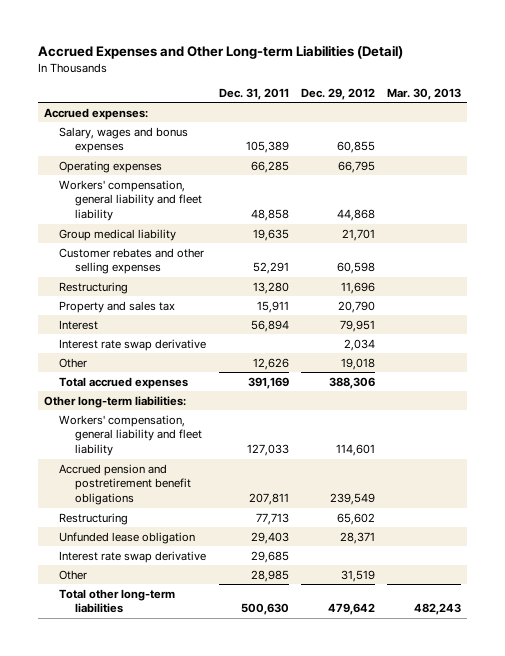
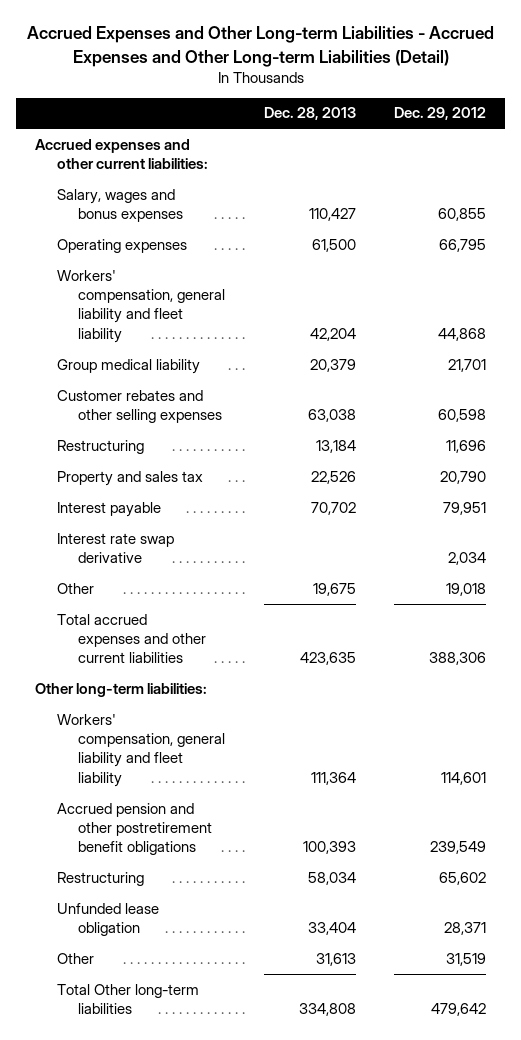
- Accrued Expenses and Other Long-term Liabilities (Detail)
+ Accrued Expenses and Other Long-term Liabilities - Accrued Expenses and Other Long-term Liabilities (Detail)
- | Dec. 31, 2011 | Dec. 29, 2012 | Mar. 30, 2013
+ | Dec. 28, 2013 | Dec. 29, 2012
- Accrued expenses:
+ Accrued expenses and other current liabilities:
- Interest | 56,894 | 79,951 |
+ Interest payable | 70,702 | 79,951
- Total accrued expenses | 391,169 | 388,306 |
+ Total accrued expenses and other current liabilities | 423,635 | 388,306
- Accrued pension and postretirement benefit obligations | 207,811 | 239,549 |
+ Accrued pension and other postretirement benefit obligations | 100,393 | 239,549
- Interest rate swap derivative | 29,685 | |
- Total other long-term liabilities | 500,630 | 479,642 | 482,243
+ Total Other long-term liabilities | 334,808 | 479,642

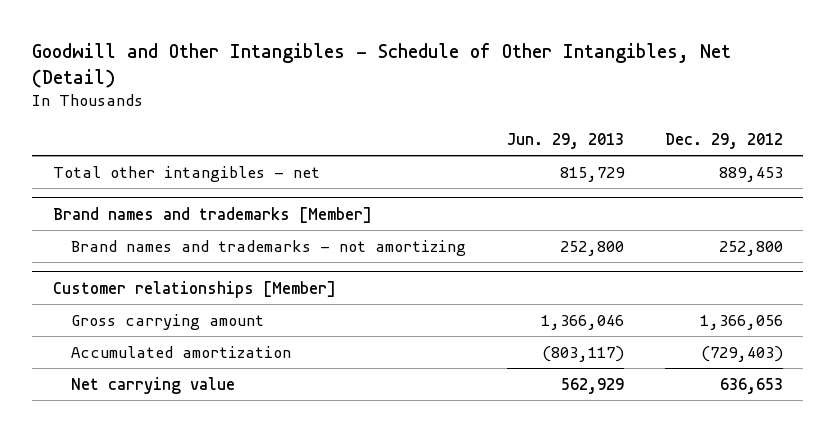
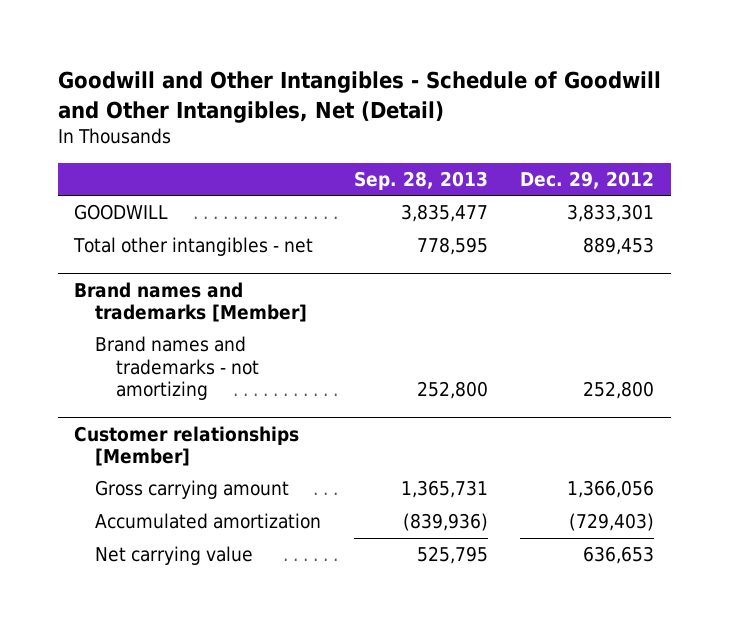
- Goodwill and Other Intangibles - Schedule of Other Intangibles, Net (Detail)
+ Goodwill and Other Intangibles - Schedule of Goodwill and Other Intangibles, Net (Detail)
- | Jun. 29, 2013 | Dec. 29, 2012
+ | Sep. 28, 2013 | Dec. 29, 2012
+ GOODWILL | 3,835,477 | 3,833,301

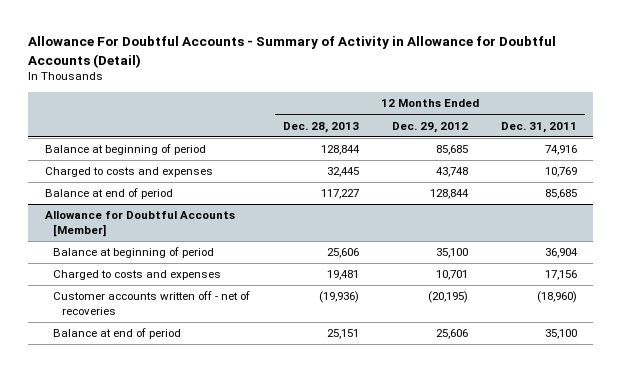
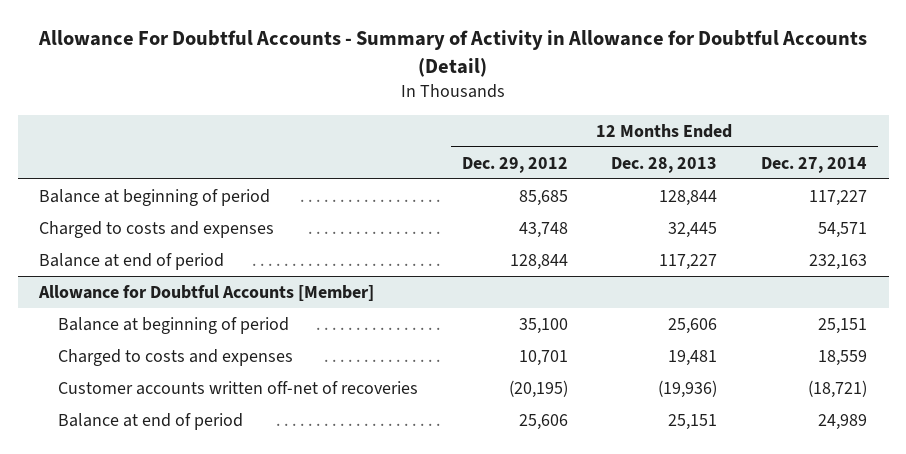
- | 12 Months Ended Dec. 28, 2013 | 12 Months Ended Dec. 29, 2012 | 12 Months Ended Dec. 31, 2011
+ | 12 Months Ended Dec. 29, 2012 | 12 Months Ended Dec. 28, 2013 | 12 Months Ended Dec. 27, 2014
@ Allowance for Doubtful Accounts [Member]
- Customer accounts written off - net of recoveries | (19,936) | (20,195) | (18,960)
+ Customer accounts written off-net of recoveries | (20,195) | (19,936) | (18,721)

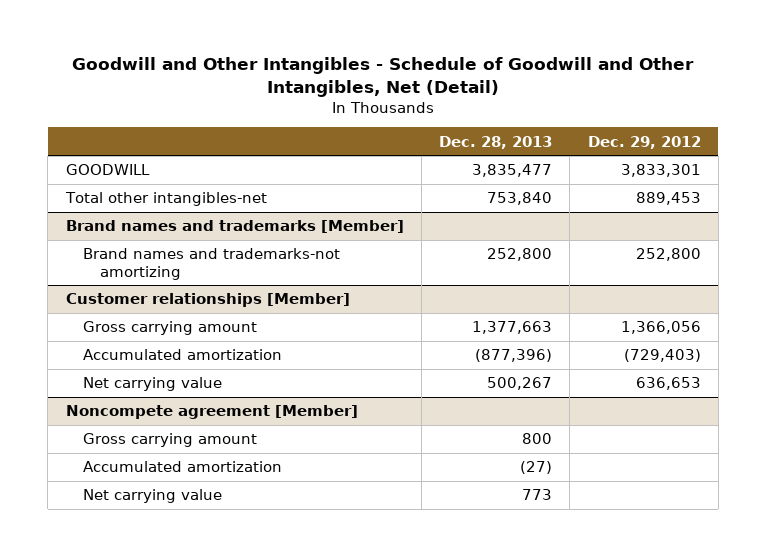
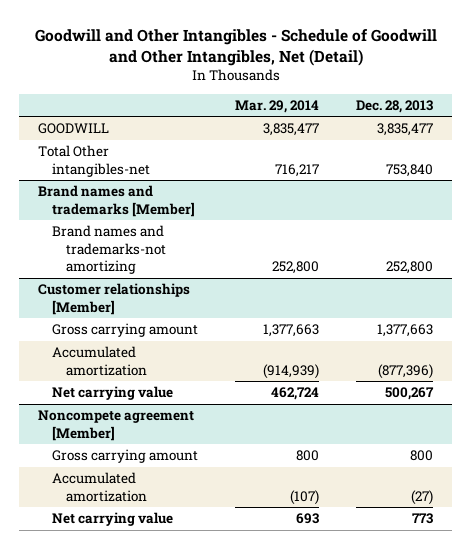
- | Dec. 28, 2013 | Dec. 29, 2012
+ | Mar. 29, 2014 | Dec. 28, 2013
- Total other intangibles-net | 753,840 | 889,453
+ Total Other intangibles-net | 716,217 | 753,840

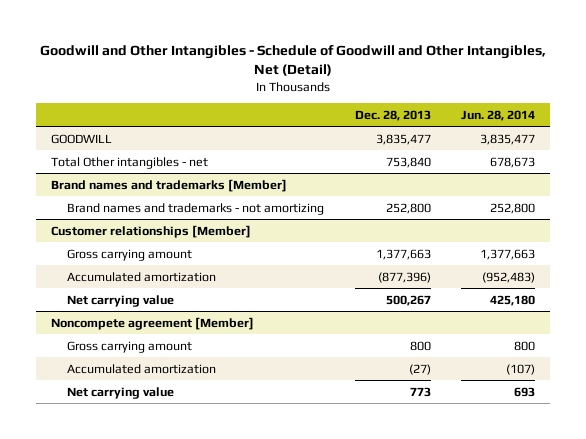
- | Mar. 29, 2014 | Dec. 28, 2013
+ | Dec. 28, 2013 | Jun. 28, 2014
- Total Other intangibles-net | 716,217 | 753,840
+ Total Other intangibles - net | 753,840 | 678,673
@ Brand names and trademarks [Member]
- Brand names and trademarks-not amortizing | 252,800 | 252,800
+ Brand names and trademarks - not amortizing | 252,800 | 252,800

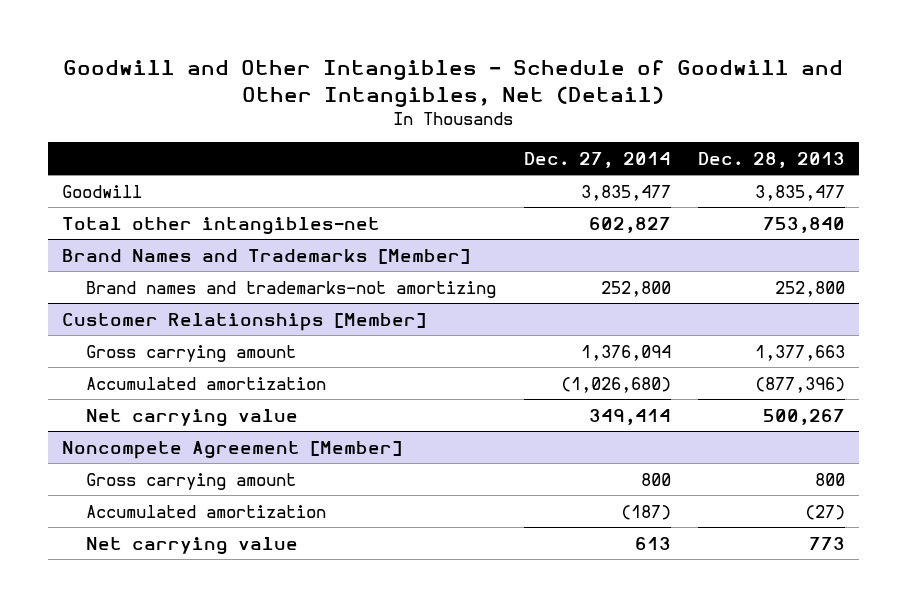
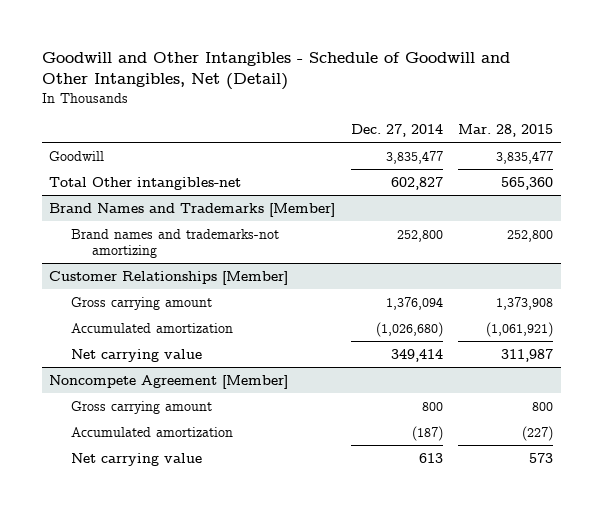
- | Dec. 27, 2014 | Dec. 28, 2013
+ | Dec. 27, 2014 | Mar. 28, 2015
- Total other intangibles-net | 602,827 | 753,840
+ Total Other intangibles-net | 602,827 | 565,360

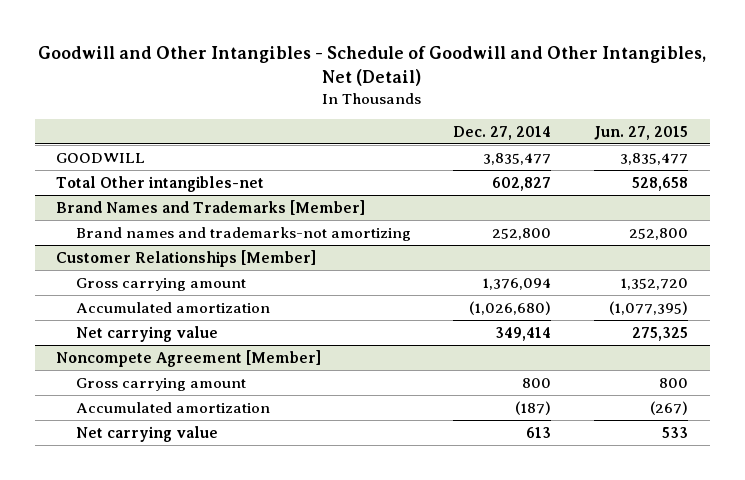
- | Dec. 27, 2014 | Mar. 28, 2015
+ | Dec. 27, 2014 | Jun. 27, 2015
- Goodwill | 3,835,477 | 3,835,477
+ GOODWILL | 3,835,477 | 3,835,477

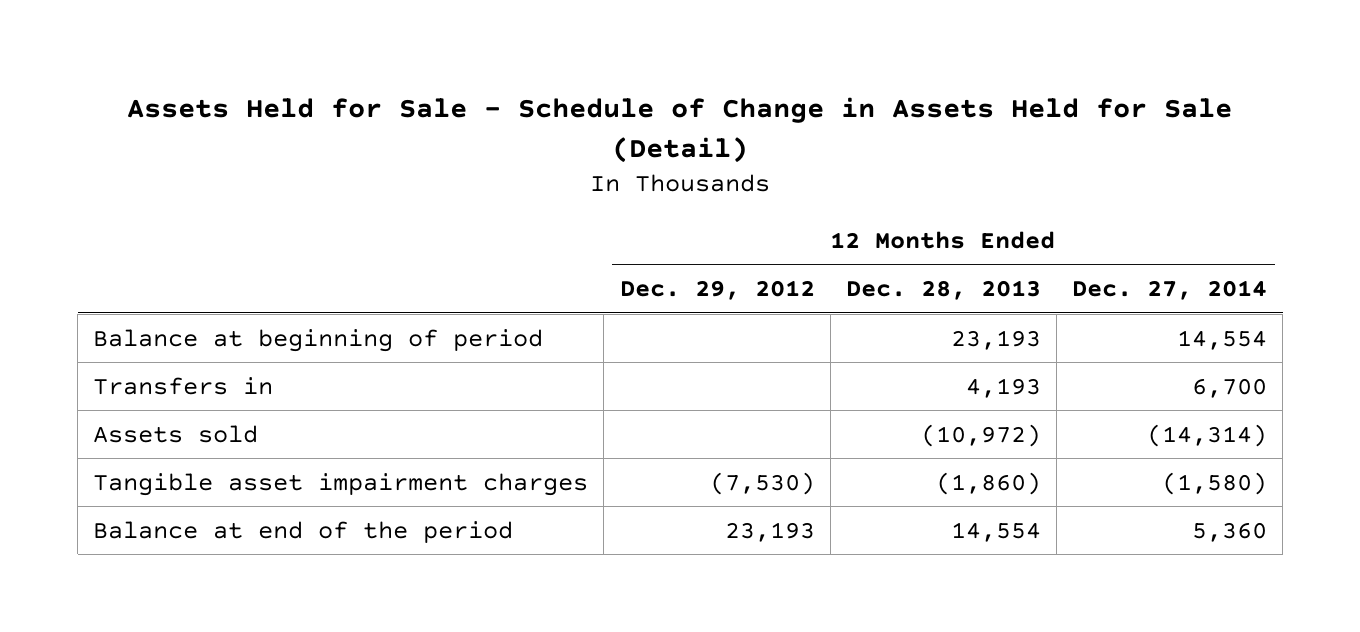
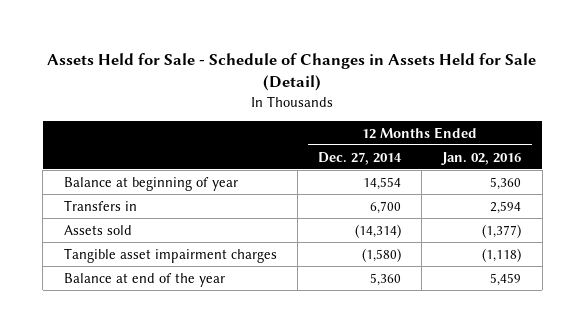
- Assets Held for Sale - Schedule of Change in Assets Held for Sale (Detail)
+ Assets Held for Sale - Schedule of Changes in Assets Held for Sale (Detail)
- | 12 Months Ended Dec. 29, 2012 | 12 Months Ended Dec. 28, 2013 | 12 Months Ended Dec. 27, 2014
+ | 12 Months Ended Dec. 27, 2014 | 12 Months Ended Jan. 02, 2016
- Balance at beginning of period | | 23,193 | 14,554
+ Balance at beginning of year | 14,554 | 5,360
- Balance at end of the period | 23,193 | 14,554 | 5,360
+ Balance at end of the year | 5,360 | 5,459

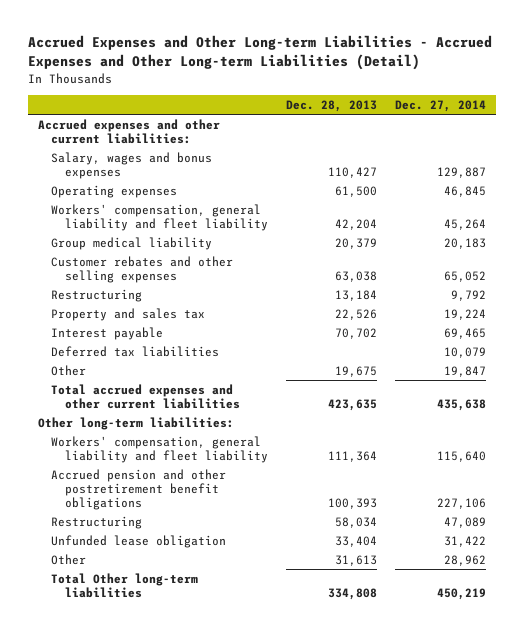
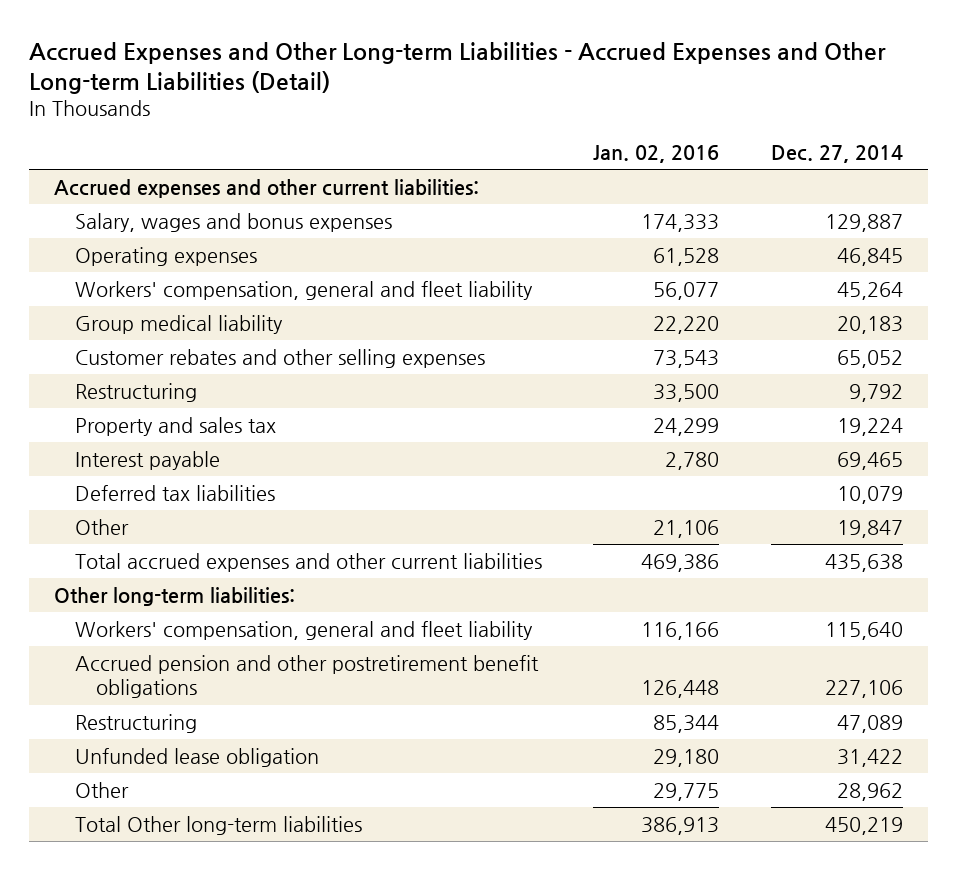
- | Dec. 28, 2013 | Dec. 27, 2014
+ | Jan. 02, 2016 | Dec. 27, 2014
- Workers' compensation, general liability and fleet liability | 42,204 | 45,264
+ Workers' compensation, general and fleet liability | 56,077 | 45,264
- Workers' compensation, general liability and fleet liability | 111,364 | 115,640
+ Workers' compensation, general and fleet liability | 116,166 | 115,640

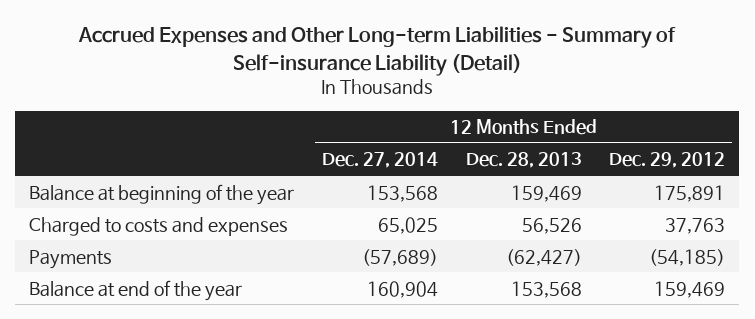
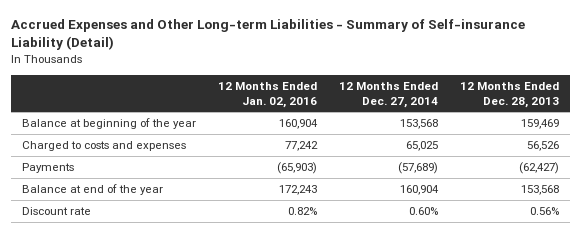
- | 12 Months Ended Dec. 27, 2014 | 12 Months Ended Dec. 28, 2013 | 12 Months Ended Dec. 29, 2012
+ | 12 Months Ended Jan. 02, 2016 | 12 Months Ended Dec. 27, 2014 | 12 Months Ended Dec. 28, 2013
+ Discount rate | 0.82% | 0.60% | 0.56%

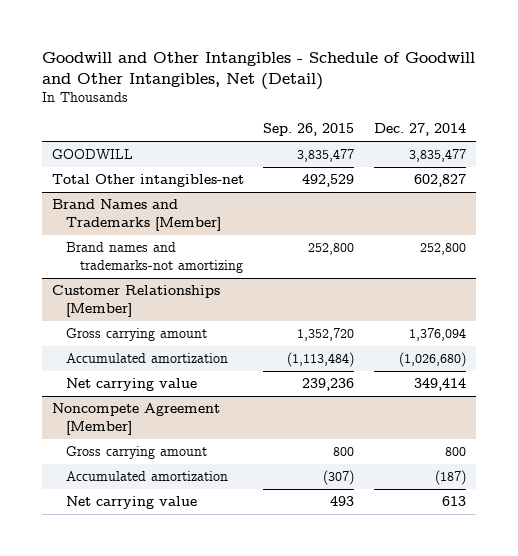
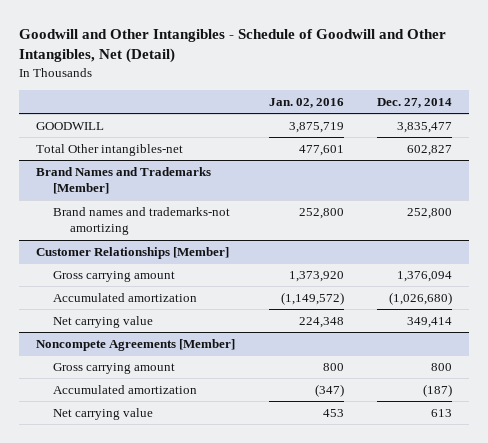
- | Sep. 26, 2015 | Dec. 27, 2014
+ | Jan. 02, 2016 | Dec. 27, 2014
- Noncompete Agreement [Member]
+ Noncompete Agreements [Member]

